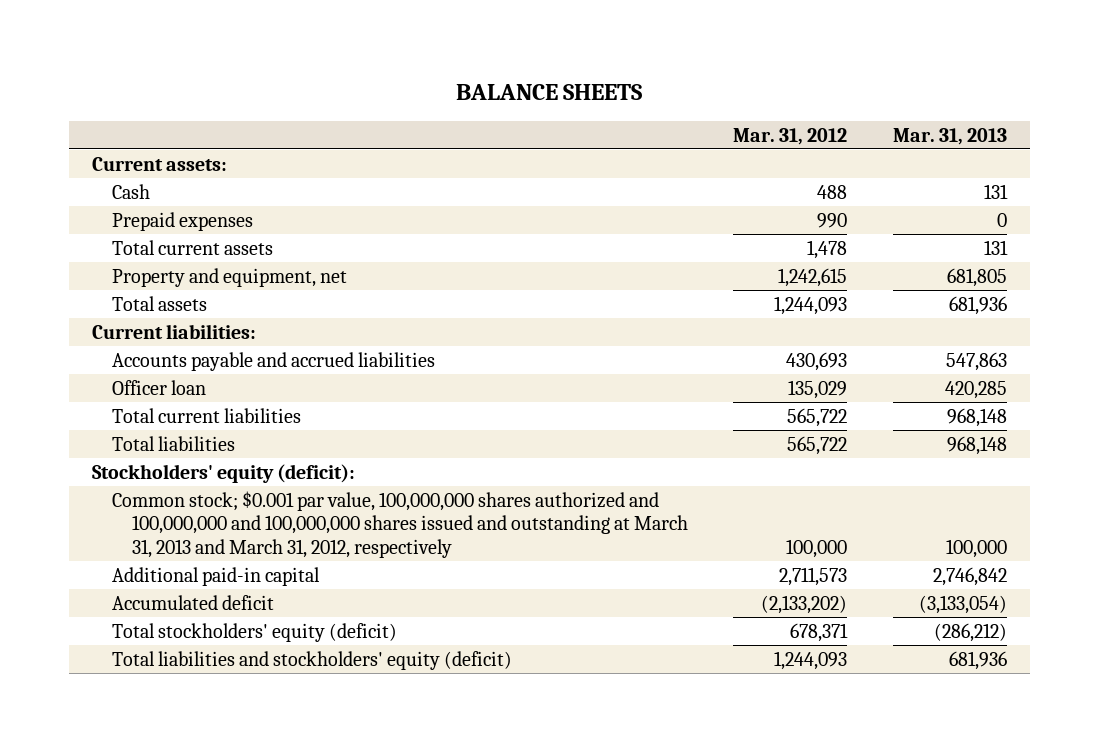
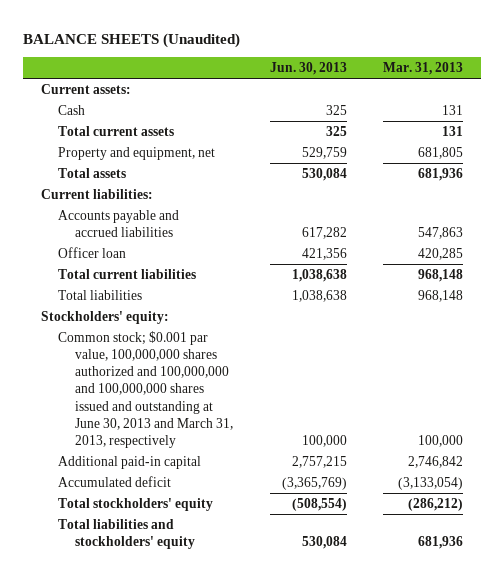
- BALANCE SHEETS
+ BALANCE SHEETS (Unaudited)
- | Mar. 31, 2012 | Mar. 31, 2013
+ | Jun. 30, 2013 | Mar. 31, 2013
- Prepaid expenses | 990 | 0
- Stockholders' equity (deficit):
- Common stock; $0.001 par value, 100,000,000 shares authorized and 100,000,000 and 100,000,000 shares issued and outstanding at March 31, 2013 and March 31, 2012, respectively | 100,000 | 100,000
+ Stockholders' equity:
+ Common stock; $0.001 par value, 100,000,000 shares authorized and 100,000,000 and 100,000,000 shares issued and outstanding at June 30, 2013 and March 31, 2013, respectively | 100,000 | 100,000
- Total stockholders' equity (deficit) | 678,371 | (286,212)
- Total liabilities and stockholders' equity (deficit) | 1,244,093 | 681,936
+ Total stockholders' equity | (508,554) | (286,212)
+ Total liabilities and stockholders' equity | 530,084 | 681,936

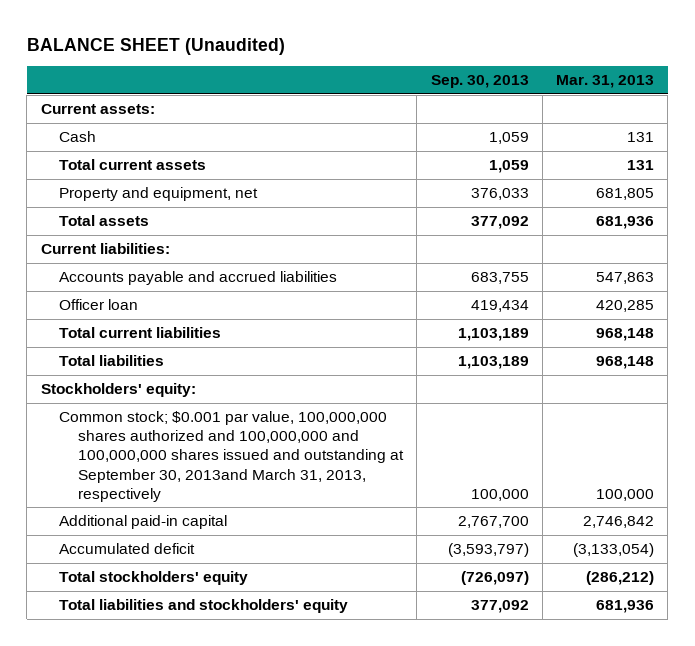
- BALANCE SHEETS (Unaudited)
+ BALANCE SHEET (Unaudited)
- | Jun. 30, 2013 | Mar. 31, 2013
+ | Sep. 30, 2013 | Mar. 31, 2013
- Common stock; $0.001 par value, 100,000,000 shares authorized and 100,000,000 and 100,000,000 shares issued and outstanding at June 30, 2013 and March 31, 2013, respectively | 100,000 | 100,000
+ Common stock; $0.001 par value, 100,000,000 shares authorized and 100,000,000 and 100,000,000 shares issued and outstanding at September 30, 2013and March 31, 2013, respectively | 100,000 | 100,000

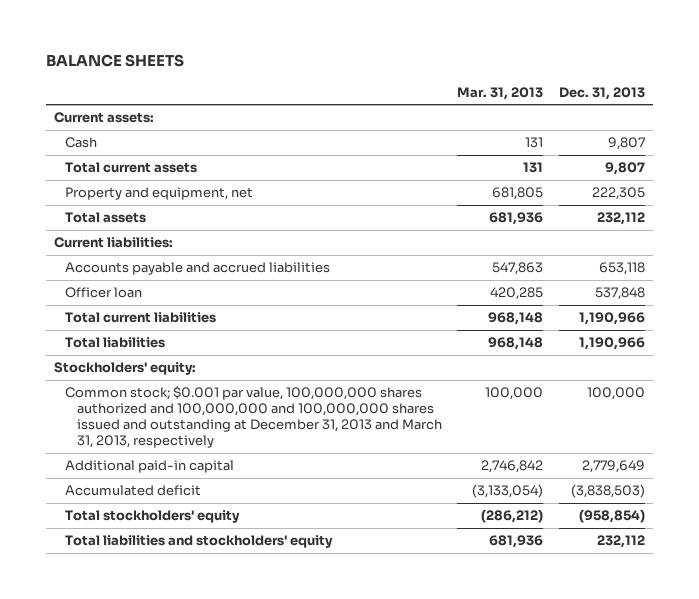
- BALANCE SHEET (Unaudited)
+ BALANCE SHEETS
- | Sep. 30, 2013 | Mar. 31, 2013
+ | Mar. 31, 2013 | Dec. 31, 2013
- Common stock; $0.001 par value, 100,000,000 shares authorized and 100,000,000 and 100,000,000 shares issued and outstanding at September 30, 2013and March 31, 2013, respectively | 100,000 | 100,000
+ Common stock; $0.001 par value, 100,000,000 shares authorized and 100,000,000 and 100,000,000 shares issued and outstanding at December 31, 2013 and March 31, 2013, respectively | 100,000 | 100,000

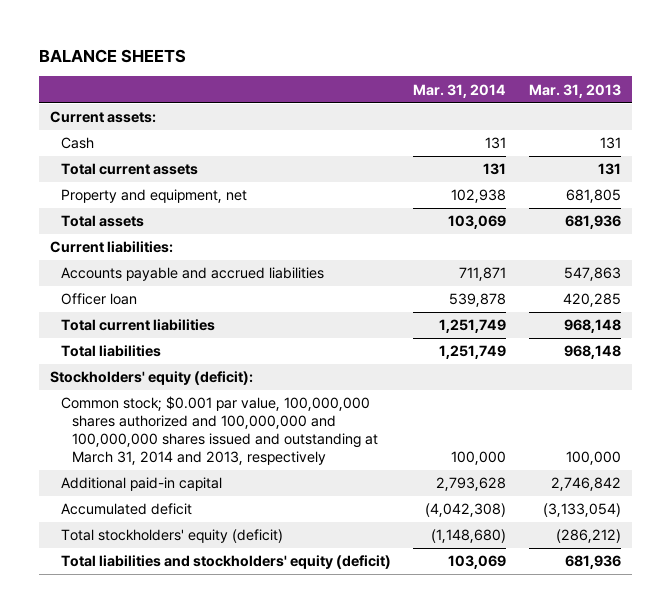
- | Mar. 31, 2013 | Dec. 31, 2013
+ | Mar. 31, 2014 | Mar. 31, 2013
- Stockholders' equity:
- Common stock; $0.001 par value, 100,000,000 shares authorized and 100,000,000 and 100,000,000 shares issued and outstanding at December 31, 2013 and March 31, 2013, respectively | 100,000 | 100,000
+ Stockholders' equity (deficit):
+ Common stock; $0.001 par value, 100,000,000 shares authorized and 100,000,000 and 100,000,000 shares issued and outstanding at March 31, 2014 and 2013, respectively | 100,000 | 100,000
- Total stockholders' equity | (286,212) | (958,854)
- Total liabilities and stockholders' equity | 681,936 | 232,112
+ Total stockholders' equity (deficit) | (1,148,680) | (286,212)
+ Total liabilities and stockholders' equity (deficit) | 103,069 | 681,936

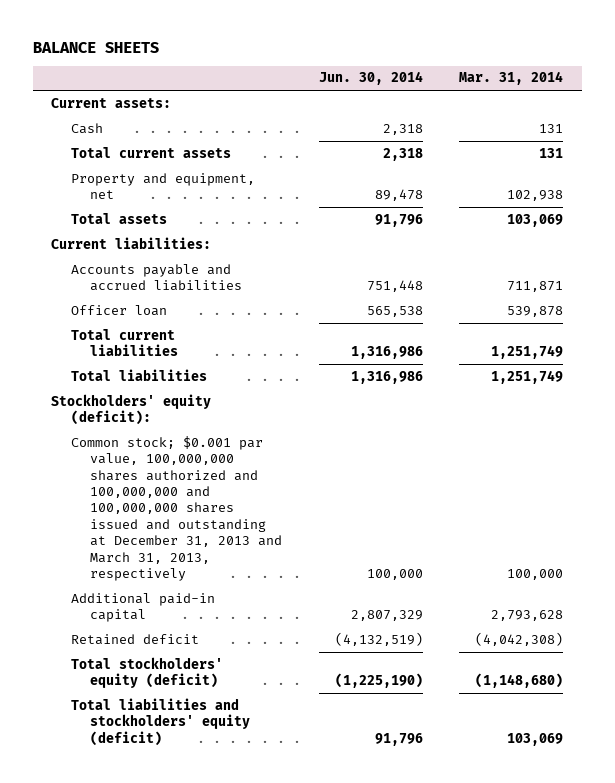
- | Mar. 31, 2014 | Mar. 31, 2013
+ | Jun. 30, 2014 | Mar. 31, 2014
- Common stock; $0.001 par value, 100,000,000 shares authorized and 100,000,000 and 100,000,000 shares issued and outstanding at March 31, 2014 and 2013, respectively | 100,000 | 100,000
+ Common stock; $0.001 par value, 100,000,000 shares authorized and 100,000,000 and 100,000,000 shares issued and outstanding at December 31, 2013 and March 31, 2013, respectively | 100,000 | 100,000
- Accumulated deficit | (4,042,308) | (3,133,054)
+ Retained deficit | (4,132,519) | (4,042,308)

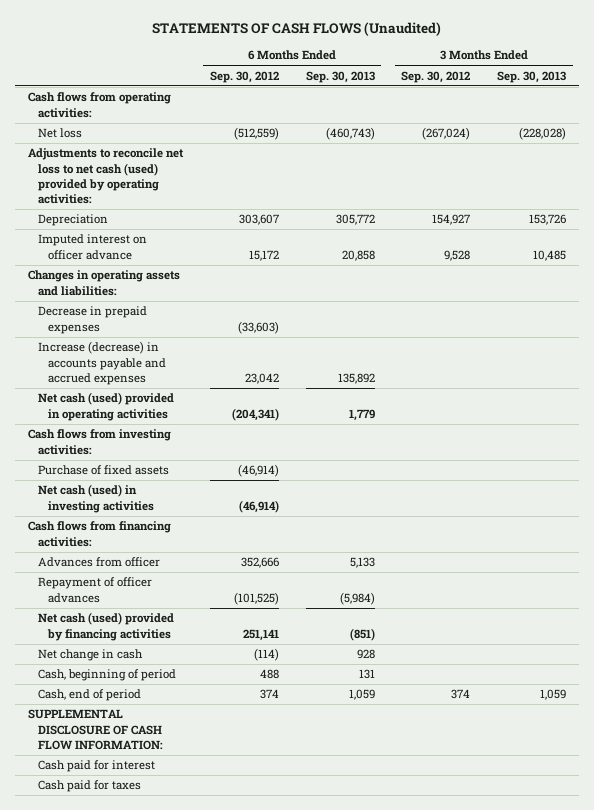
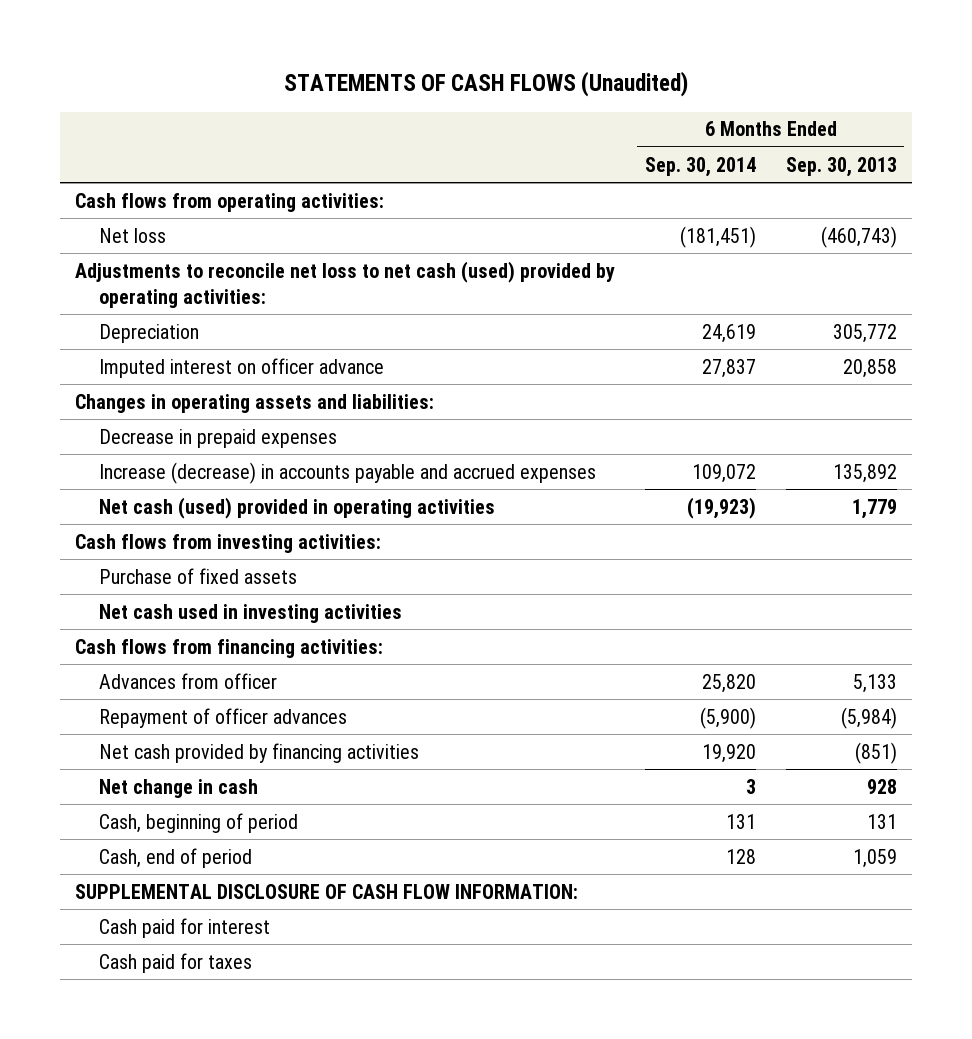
- | 6 Months Ended Sep. 30, 2012 | 6 Months Ended Sep. 30, 2013 | 3 Months Ended Sep. 30, 2012 | 3 Months Ended Sep. 30, 2013
+ | 6 Months Ended Sep. 30, 2014 | 6 Months Ended Sep. 30, 2013
- Net cash (used) in investing activities | (46,914) | | |
+ Net cash used in investing activities
- Net cash (used) provided by financing activities | 251,141 | (851) | |
+ Net cash provided by financing activities | 19,920 | (851)

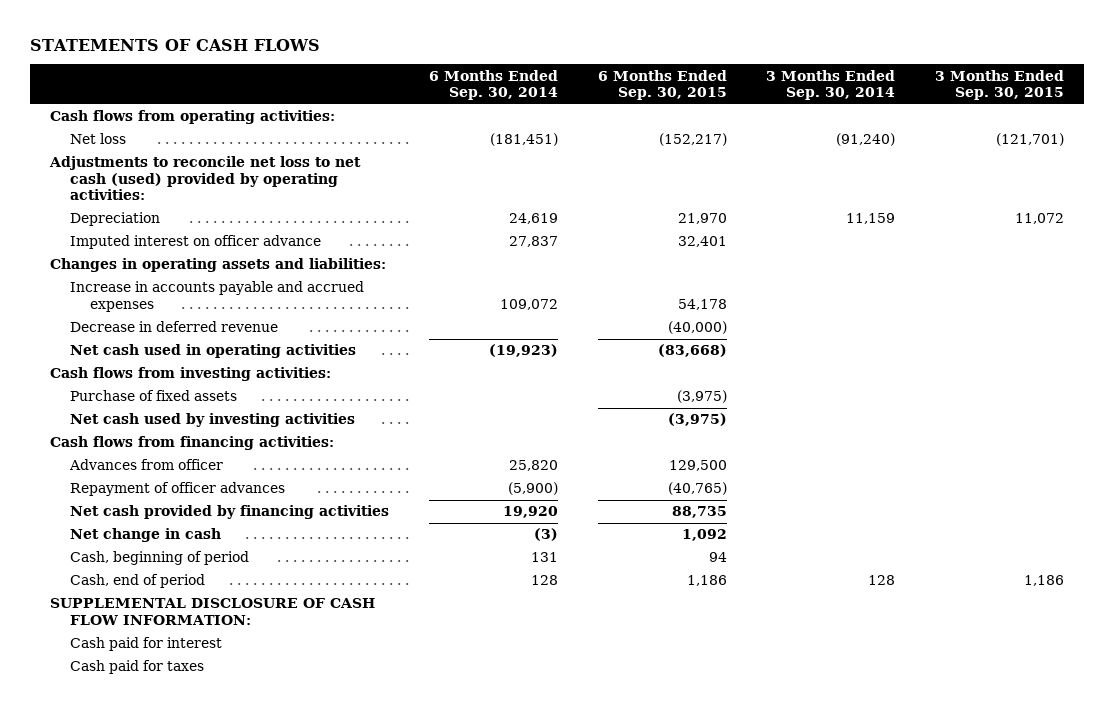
- STATEMENTS OF CASH FLOWS (Unaudited)
+ STATEMENTS OF CASH FLOWS
- | 6 Months Ended Sep. 30, 2014 | 6 Months Ended Sep. 30, 2013
+ | 6 Months Ended Sep. 30, 2014 | 6 Months Ended Sep. 30, 2015 | 3 Months Ended Sep. 30, 2014 | 3 Months Ended Sep. 30, 2015
- Decrease in prepaid expenses
- Increase (decrease) in accounts payable and accrued expenses | 109,072 | 135,892
- Net cash (used) provided in operating activities | (19,923) | 1,779
+ Increase in accounts payable and accrued expenses | 109,072 | 54,178 | |
+ Decrease in deferred revenue | | (40,000) | |
+ Net cash used in operating activities | (19,923) | (83,668) | |
- Net cash used in investing activities
+ Net cash used by investing activities | | (3,975) | |
- Net change in cash | 3 | 928
+ Net change in cash | (3) | 1,092 | |

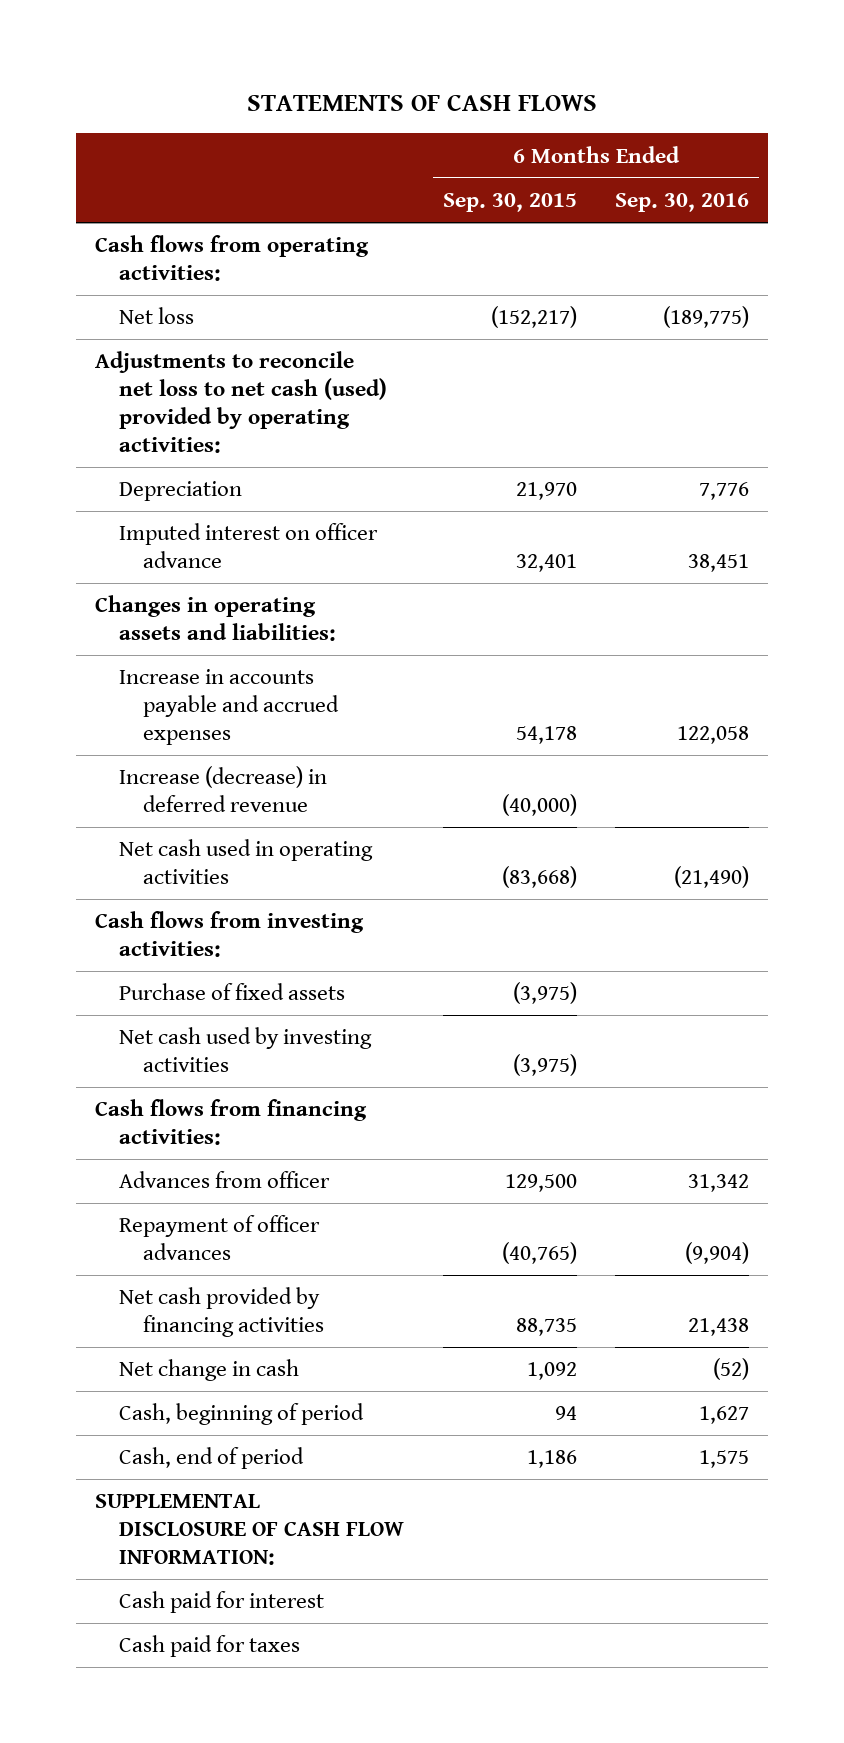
- | 6 Months Ended Sep. 30, 2014 | 6 Months Ended Sep. 30, 2015 | 3 Months Ended Sep. 30, 2014 | 3 Months Ended Sep. 30, 2015
+ | 6 Months Ended Sep. 30, 2015 | 6 Months Ended Sep. 30, 2016
- Decrease in deferred revenue | | (40,000) | |
+ Increase (decrease) in deferred revenue | (40,000) |

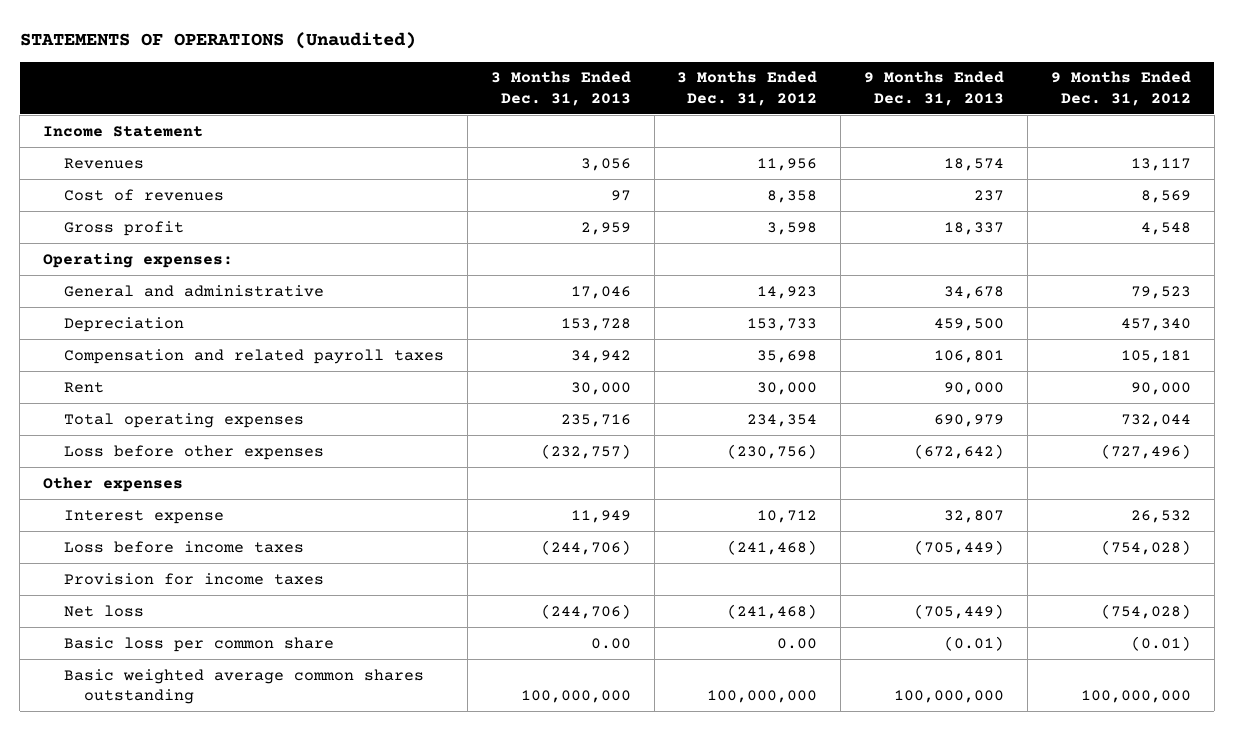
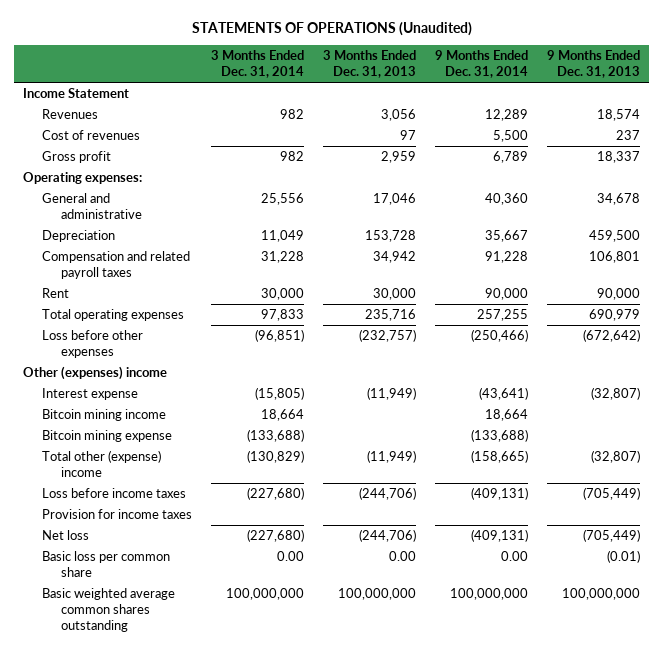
- | 3 Months Ended Dec. 31, 2013 | 3 Months Ended Dec. 31, 2012 | 9 Months Ended Dec. 31, 2013 | 9 Months Ended Dec. 31, 2012
+ | 3 Months Ended Dec. 31, 2014 | 3 Months Ended Dec. 31, 2013 | 9 Months Ended Dec. 31, 2014 | 9 Months Ended Dec. 31, 2013
- Other expenses
- Interest expense | 11,949 | 10,712 | 32,807 | 26,532
+ Other (expenses) income
+ Interest expense | (15,805) | (11,949) | (43,641) | (32,807)
+ Bitcoin mining income | 18,664 | | 18,664 |
+ Bitcoin mining expense | (133,688) | | (133,688) |
+ Total other (expense) income | (130,829) | (11,949) | (158,665) | (32,807)

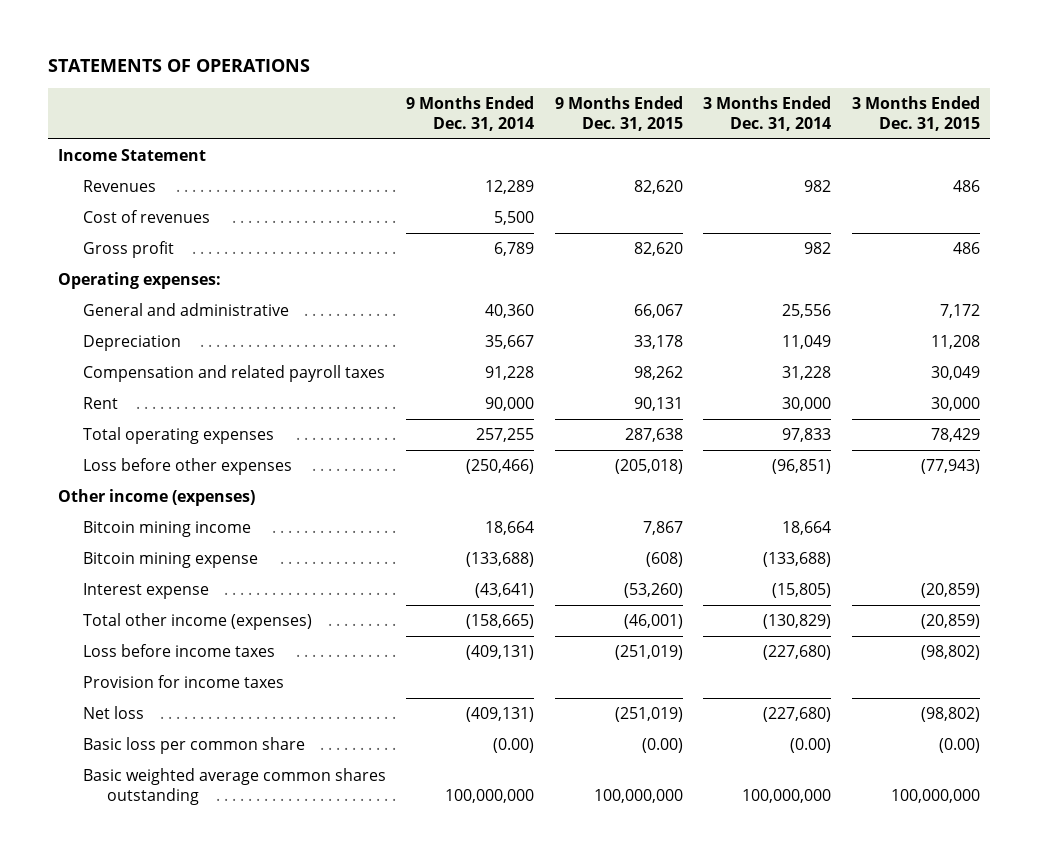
- STATEMENTS OF OPERATIONS (Unaudited)
+ STATEMENTS OF OPERATIONS
- | 3 Months Ended Dec. 31, 2014 | 3 Months Ended Dec. 31, 2013 | 9 Months Ended Dec. 31, 2014 | 9 Months Ended Dec. 31, 2013
+ | 9 Months Ended Dec. 31, 2014 | 9 Months Ended Dec. 31, 2015 | 3 Months Ended Dec. 31, 2014 | 3 Months Ended Dec. 31, 2015
- Other (expenses) income
+ Other income (expenses)
- Total other (expense) income | (130,829) | (11,949) | (158,665) | (32,807)
moved down: Interest expense | (43,641) | (53,260) | (15,805) | (20,859)
+ Total other income (expenses) | (158,665) | (46,001) | (130,829) | (20,859)
- Basic loss per common share | 0.00 | 0.00 | 0.00 | (0.01)
+ Basic loss per common share | (0.00) | (0.00) | (0.00) | (0.00)

